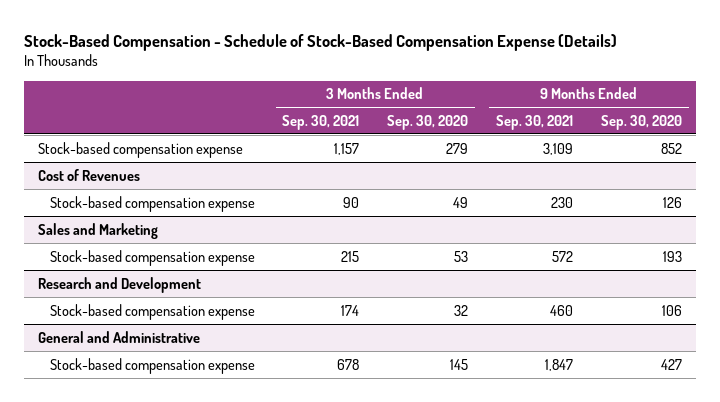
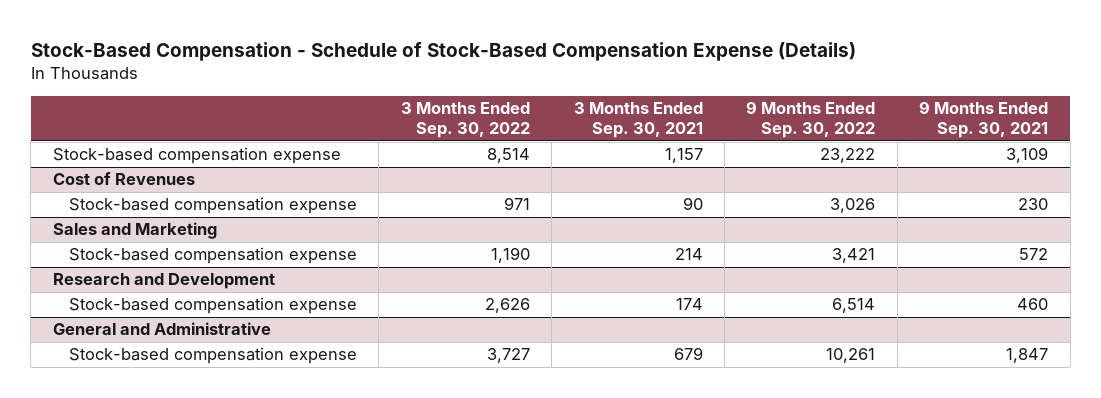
- | 3 Months Ended Sep. 30, 2021 | 3 Months Ended Sep. 30, 2020 | 9 Months Ended Sep. 30, 2021 | 9 Months Ended Sep. 30, 2020
+ | 3 Months Ended Sep. 30, 2022 | 3 Months Ended Sep. 30, 2021 | 9 Months Ended Sep. 30, 2022 | 9 Months Ended Sep. 30, 2021
@ Sales and Marketing
- Stock-based compensation expense | 215 | 53 | 572 | 193
+ Stock-based compensation expense | 1,190 | 214 | 3,421 | 572
@ General and Administrative
- Stock-based compensation expense | 678 | 145 | 1,847 | 427
+ Stock-based compensation expense | 3,727 | 679 | 10,261 | 1,847

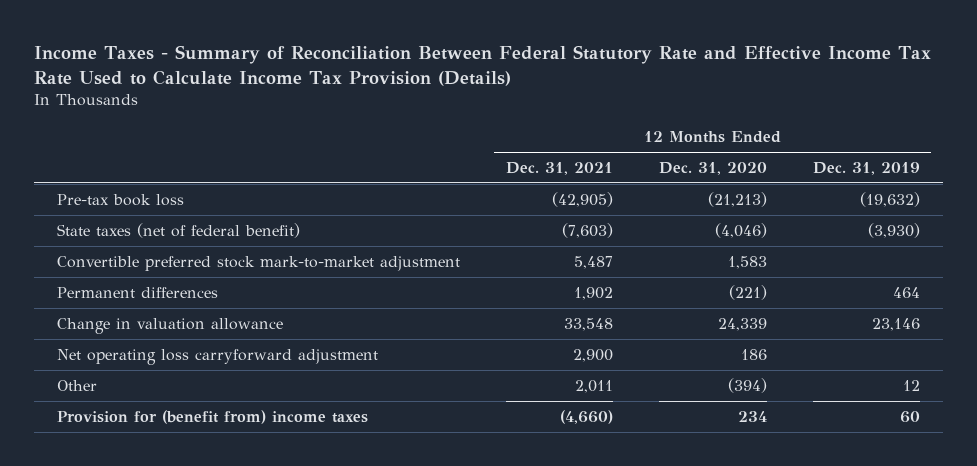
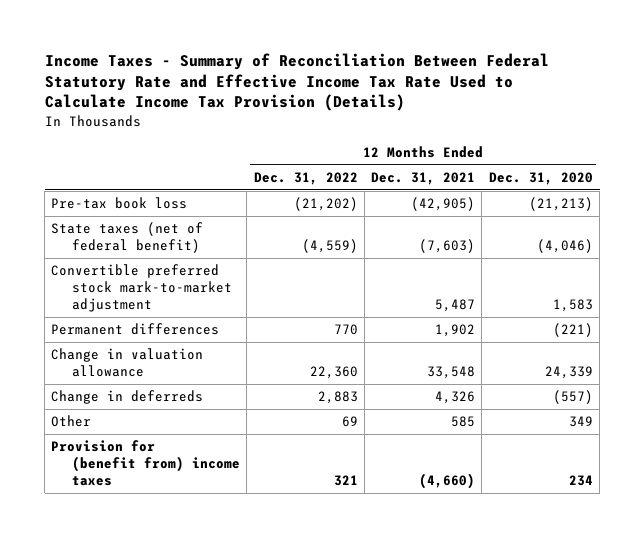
- | 12 Months Ended Dec. 31, 2021 | 12 Months Ended Dec. 31, 2020 | 12 Months Ended Dec. 31, 2019
+ | 12 Months Ended Dec. 31, 2022 | 12 Months Ended Dec. 31, 2021 | 12 Months Ended Dec. 31, 2020
- Net operating loss carryforward adjustment | 2,900 | 186 |
- Other | 2,011 | (394) | 12
+ Change in deferreds | 2,883 | 4,326 | (557)
+ Other | 69 | 585 | 349

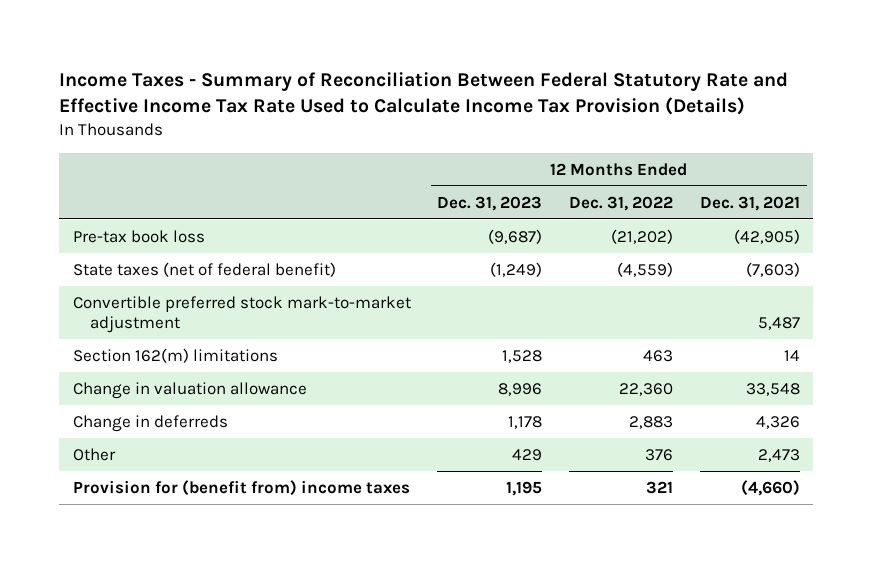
- | 12 Months Ended Dec. 31, 2022 | 12 Months Ended Dec. 31, 2021 | 12 Months Ended Dec. 31, 2020
+ | 12 Months Ended Dec. 31, 2023 | 12 Months Ended Dec. 31, 2022 | 12 Months Ended Dec. 31, 2021
- Permanent differences | 770 | 1,902 | (221)
+ Section 162(m) limitations | 1,528 | 463 | 14
- Other | 69 | 585 | 349
+ Other | 429 | 376 | 2,473

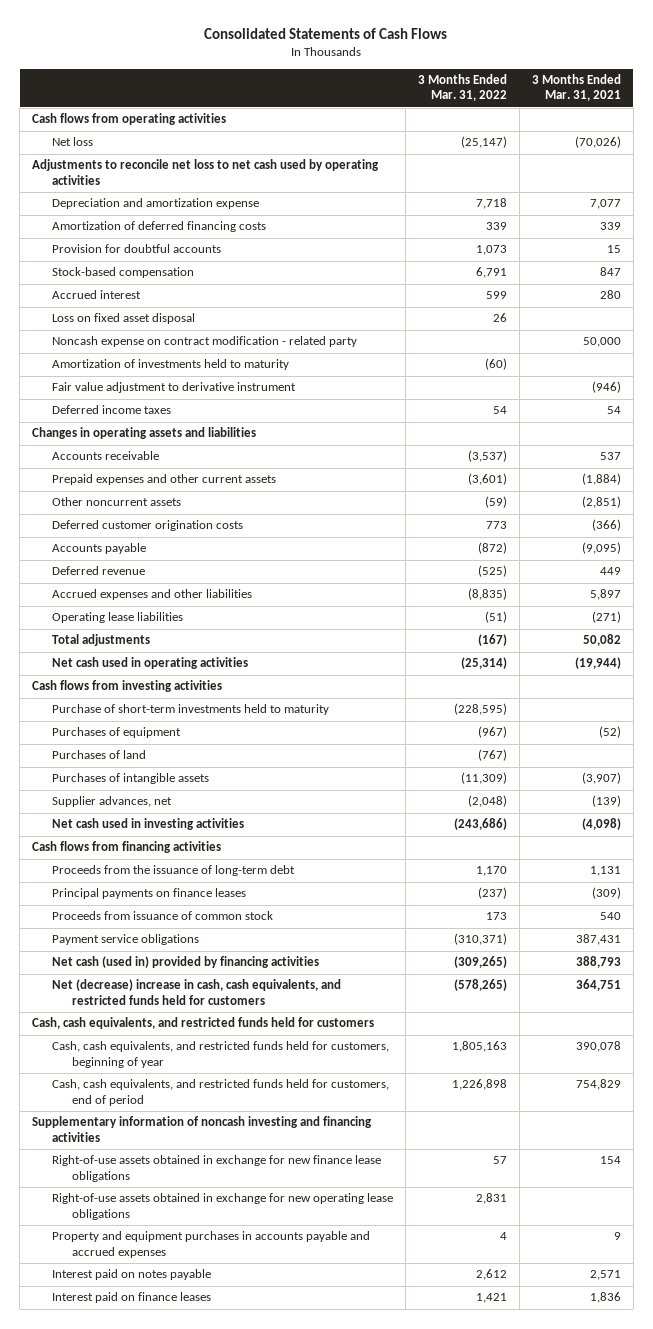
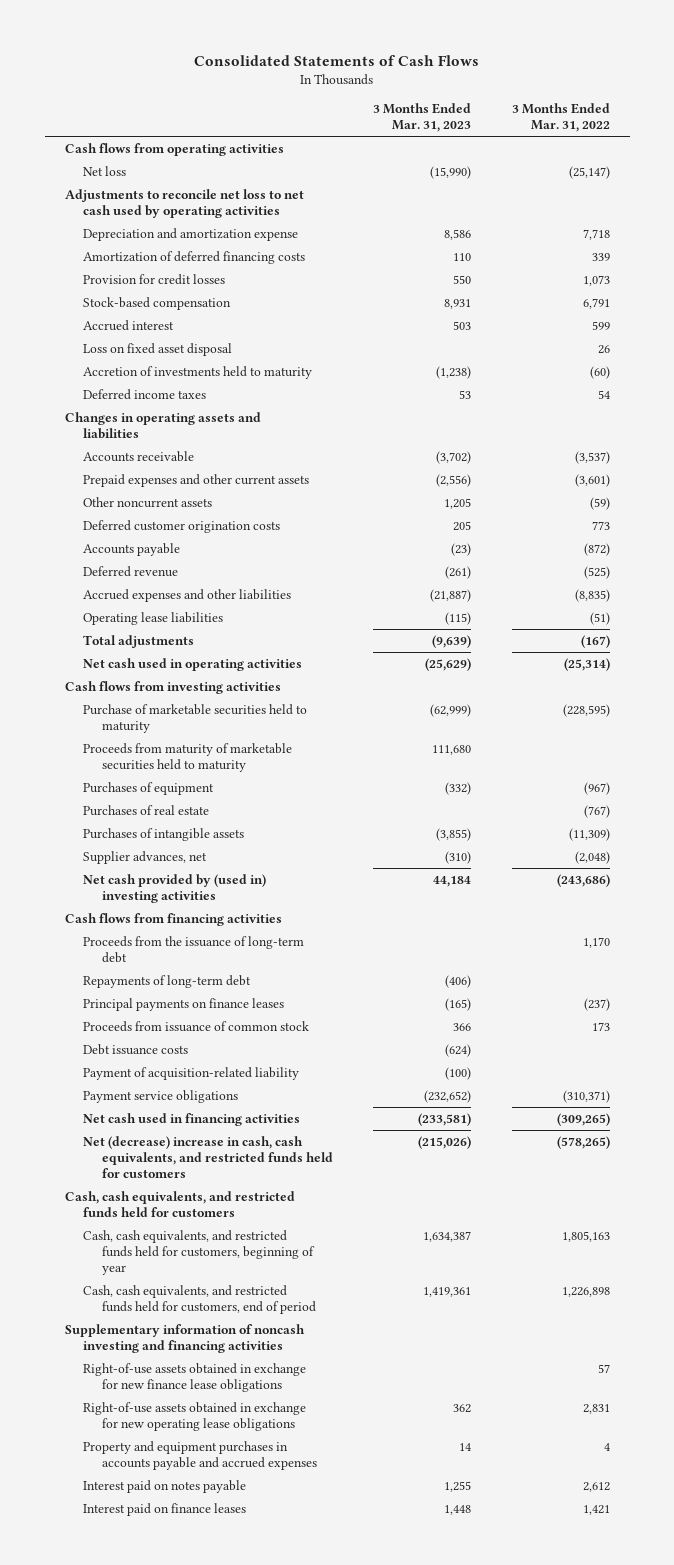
- | 3 Months Ended Mar. 31, 2022 | 3 Months Ended Mar. 31, 2021
+ | 3 Months Ended Mar. 31, 2023 | 3 Months Ended Mar. 31, 2022
- Provision for doubtful accounts | 1,073 | 15
+ Provision for credit losses | 550 | 1,073
- Noncash expense on contract modification - related party | | 50,000
- Amortization of investments held to maturity | (60) |
- Fair value adjustment to derivative instrument | | (946)
+ Accretion of investments held to maturity | (1,238) | (60)
- Purchase of short-term investments held to maturity | (228,595) |
+ Purchase of marketable securities held to maturity | (62,999) | (228,595)
+ Proceeds from maturity of marketable securities held to maturity | 111,680 |
- Purchases of land | (767) |
+ Purchases of real estate | | (767)
- Net cash used in investing activities | (243,686) | (4,098)
+ Net cash provided by (used in) investing activities | 44,184 | (243,686)
+ Repayments of long-term debt | (406) |
+ Debt issuance costs | (624) |
+ Payment of acquisition-related liability | (100) |
- Net cash (used in) provided by financing activities | (309,265) | 388,793
+ Net cash used in financing activities | (233,581) | (309,265)

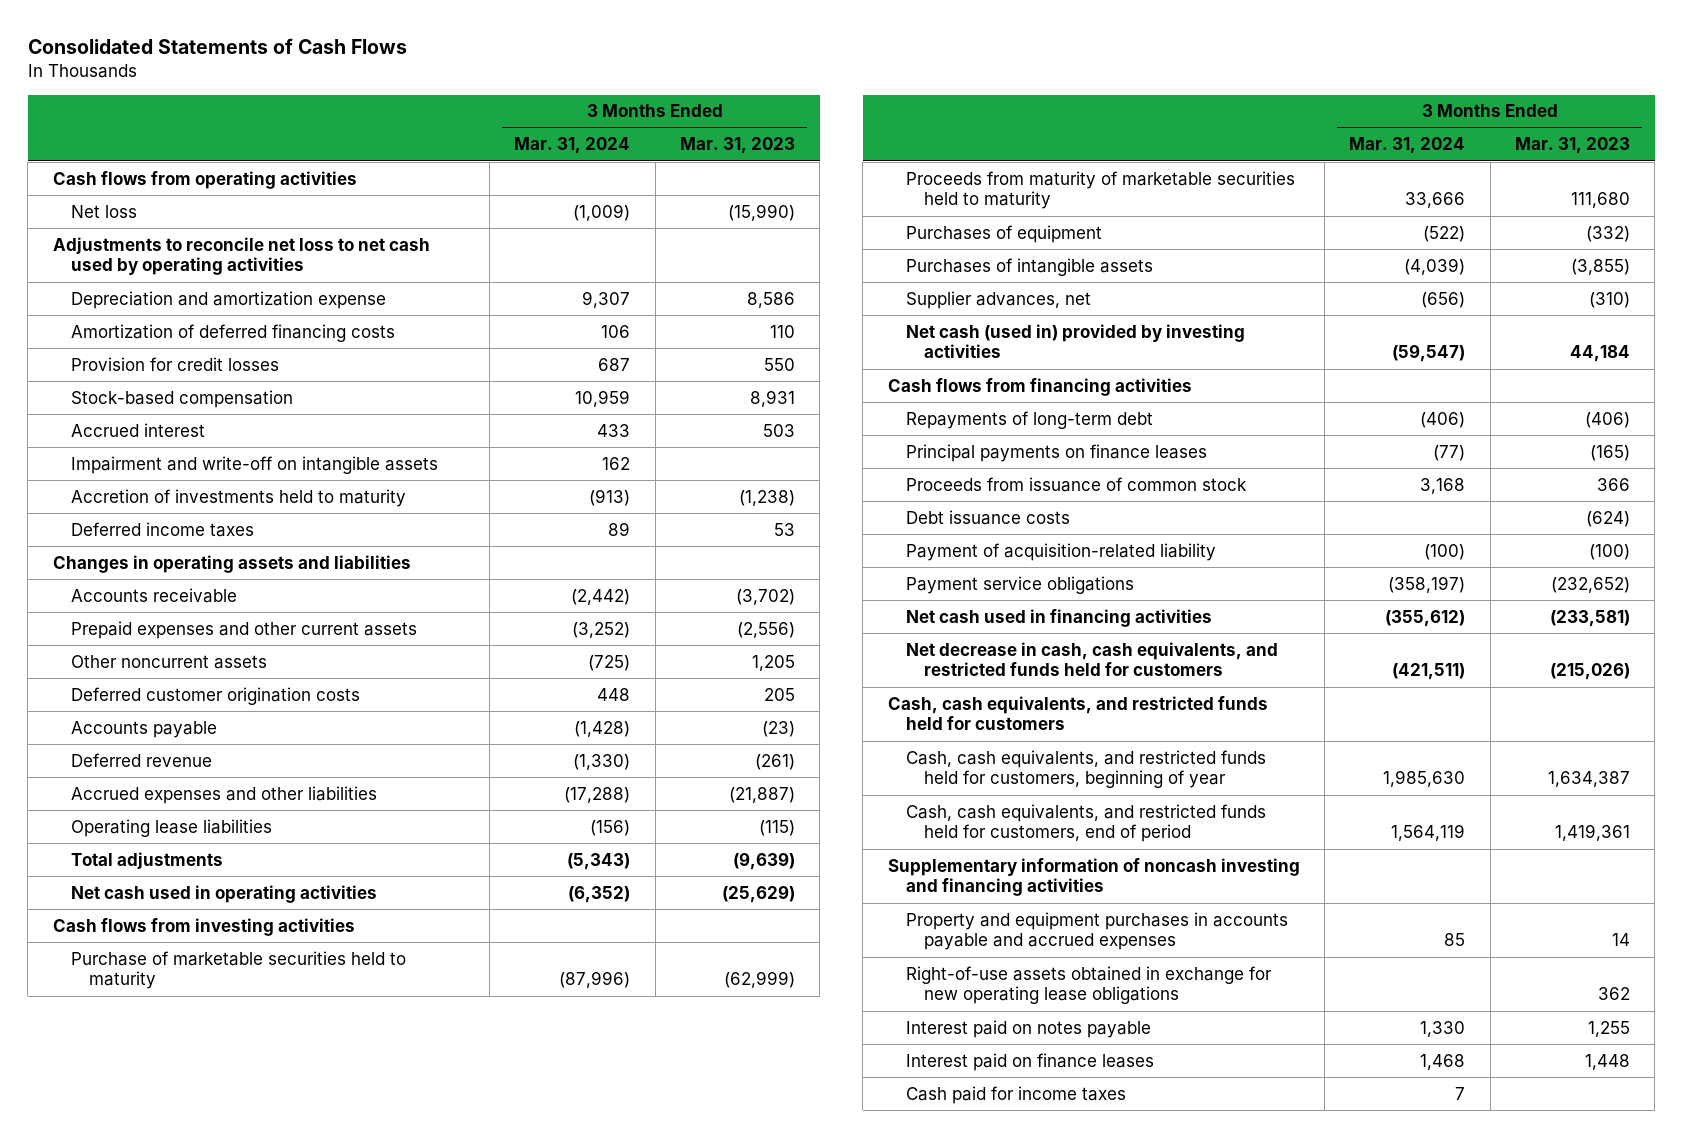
- | 3 Months Ended Mar. 31, 2023 | 3 Months Ended Mar. 31, 2022
+ | 3 Months Ended Mar. 31, 2024 | 3 Months Ended Mar. 31, 2023
- Loss on fixed asset disposal | | 26
+ Impairment and write-off on intangible assets | 162 |
- Purchases of real estate | | (767)
- Net cash provided by (used in) investing activities | 44,184 | (243,686)
+ Net cash (used in) provided by investing activities | (59,547) | 44,184
- Proceeds from the issuance of long-term debt | | 1,170
- Net (decrease) increase in cash, cash equivalents, and restricted funds held for customers | (215,026) | (578,265)
+ Net decrease in cash, cash equivalents, and restricted funds held for customers | (421,511) | (215,026)
- Right-of-use assets obtained in exchange for new finance lease obligations | | 57
moved down: Right-of-use assets obtained in exchange for new operating lease obligations | | 362
+ Cash paid for income taxes | 7 |

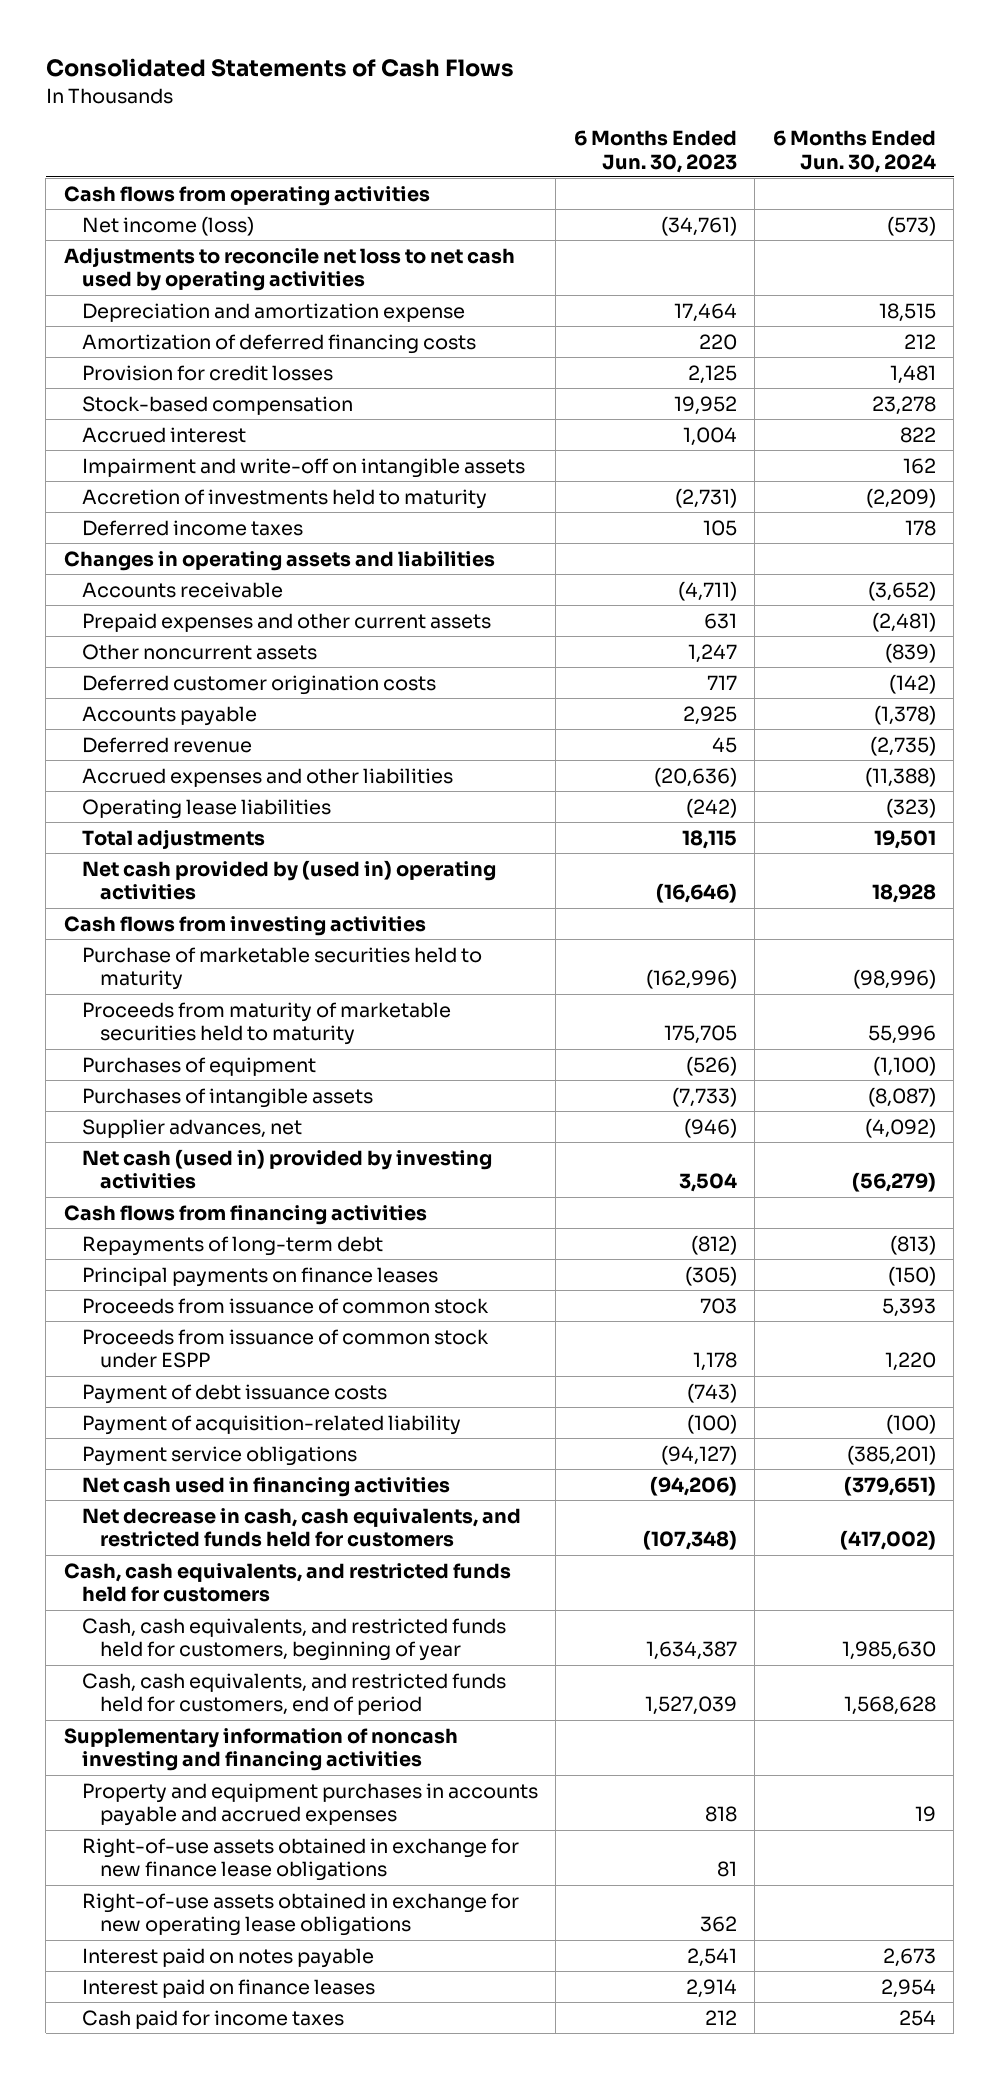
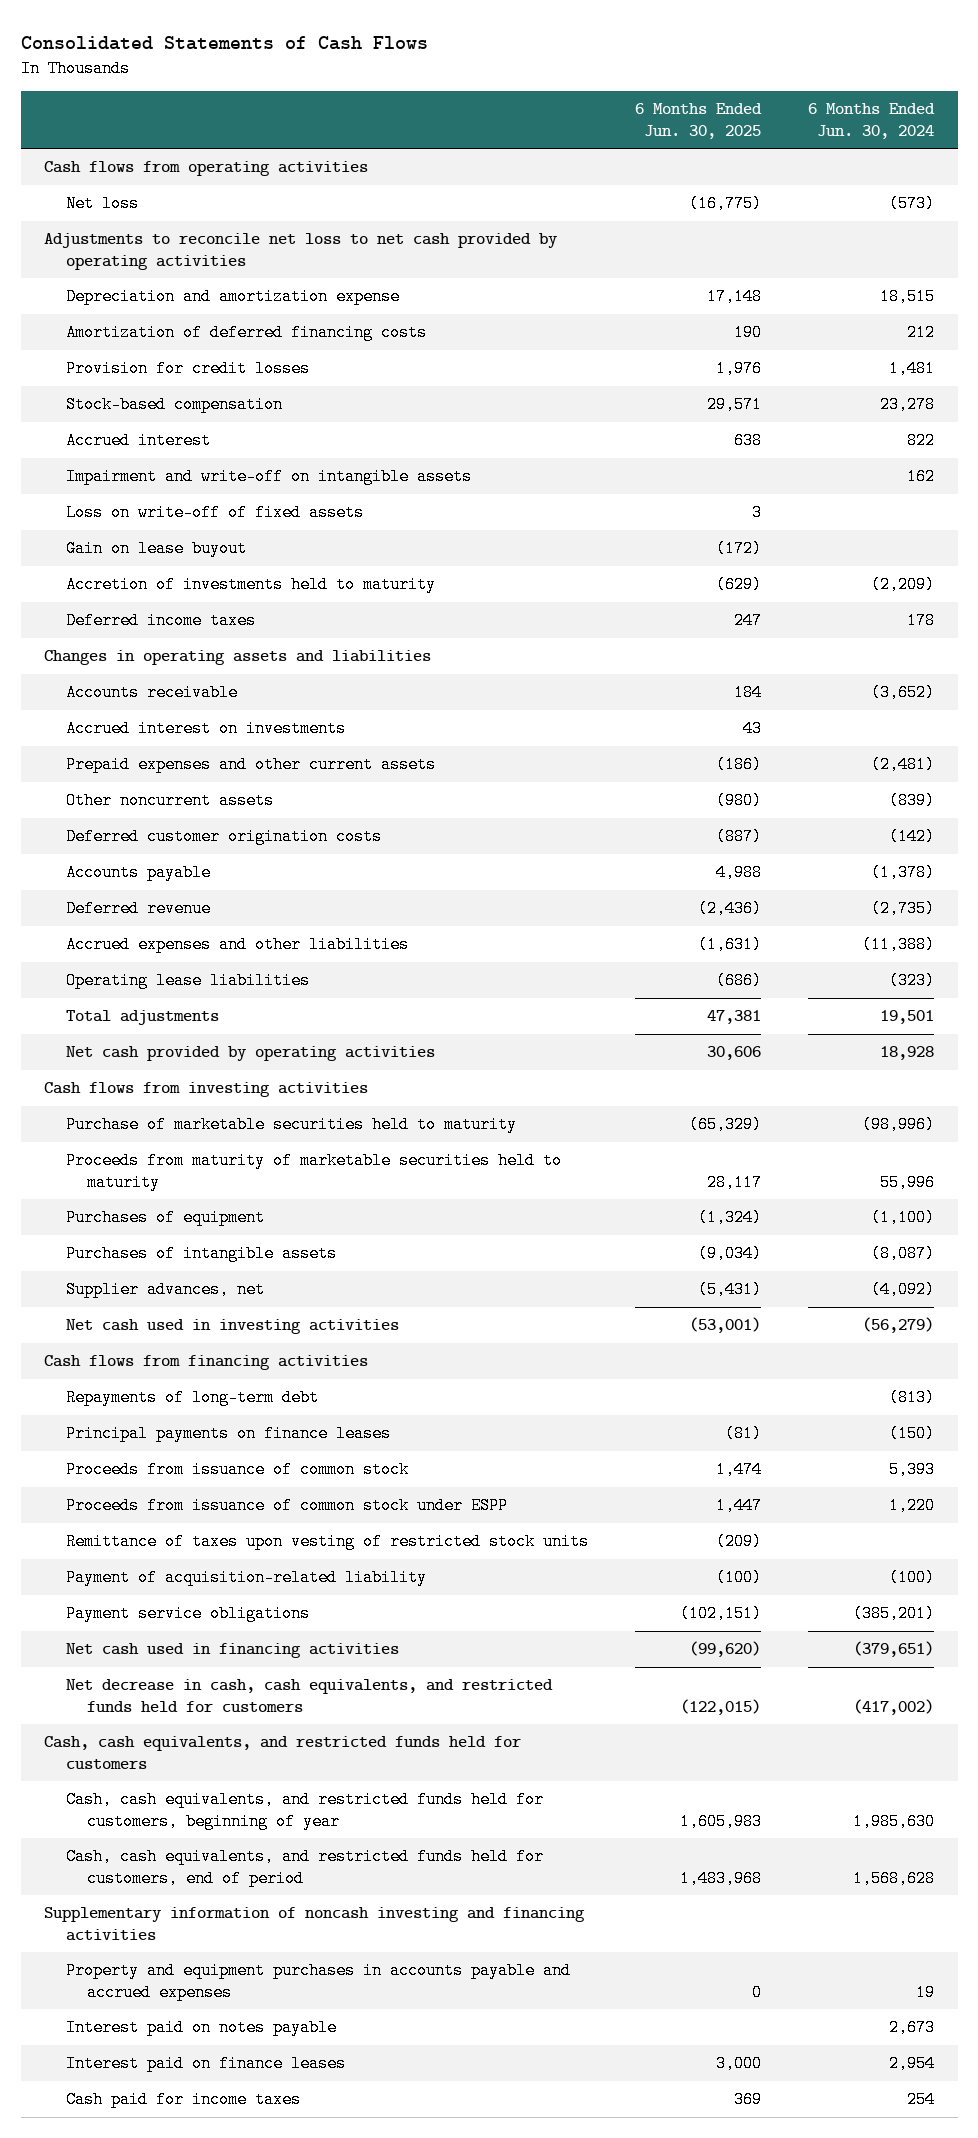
- | 6 Months Ended Jun. 30, 2023 | 6 Months Ended Jun. 30, 2024
+ | 6 Months Ended Jun. 30, 2025 | 6 Months Ended Jun. 30, 2024
- Net income (loss) | (34,761) | (573)
- Adjustments to reconcile net loss to net cash used by operating activities
+ Net loss | (16,775) | (573)
+ Adjustments to reconcile net loss to net cash provided by operating activities
+ Loss on write-off of fixed assets | 3 |
+ Gain on lease buyout | (172) |
+ Accrued interest on investments | 43 |
- Net cash provided by (used in) operating activities | (16,646) | 18,928
+ Net cash provided by operating activities | 30,606 | 18,928
- Net cash (used in) provided by investing activities | 3,504 | (56,279)
+ Net cash used in investing activities | (53,001) | (56,279)
- Payment of debt issuance costs | (743) |
+ Remittance of taxes upon vesting of restricted stock units | (209) |
- Right-of-use assets obtained in exchange for new finance lease obligations | 81 |
- Right-of-use assets obtained in exchange for new operating lease obligations | 362 |

